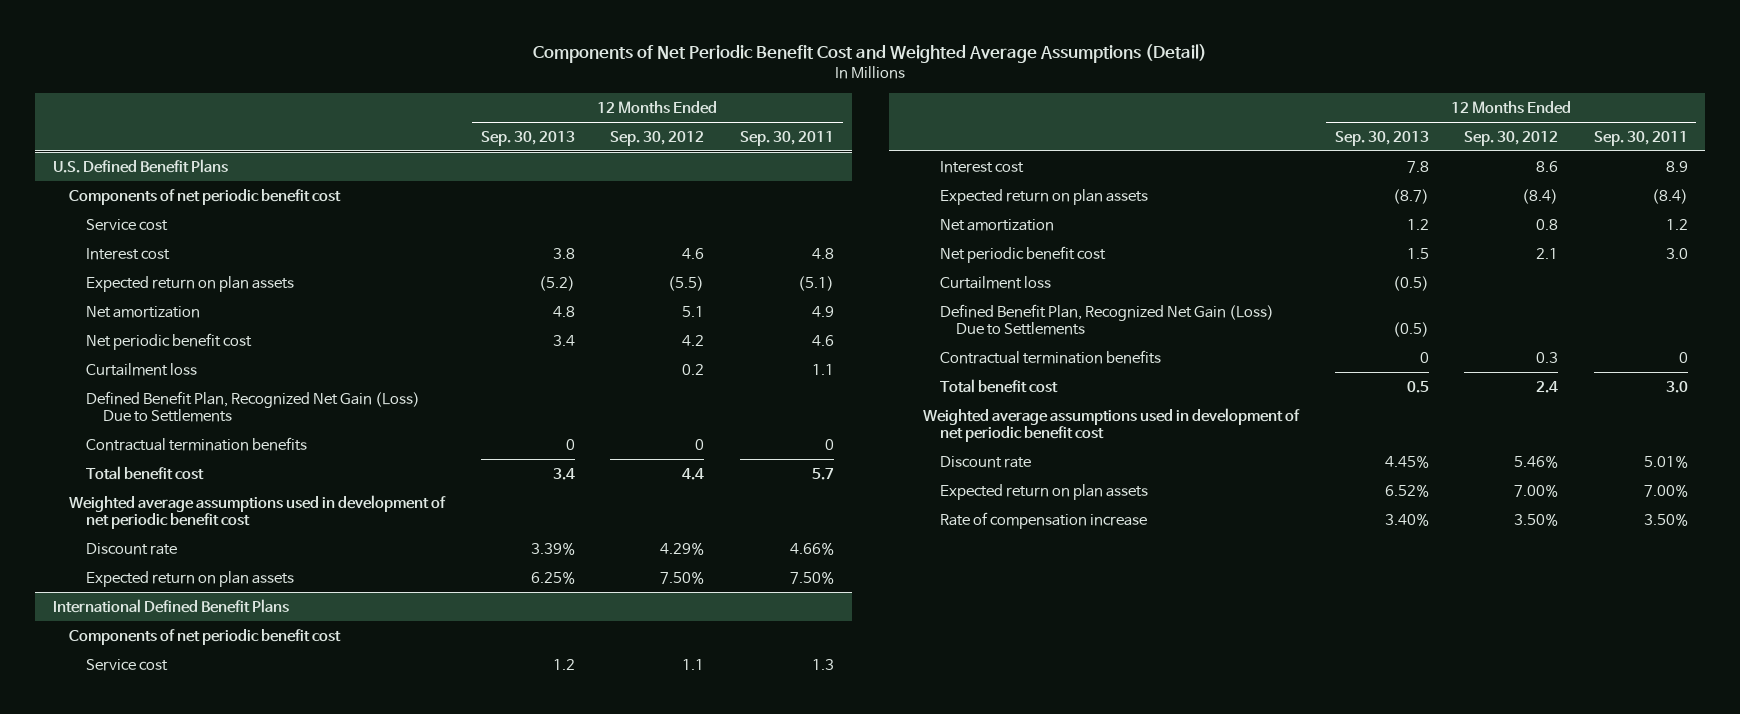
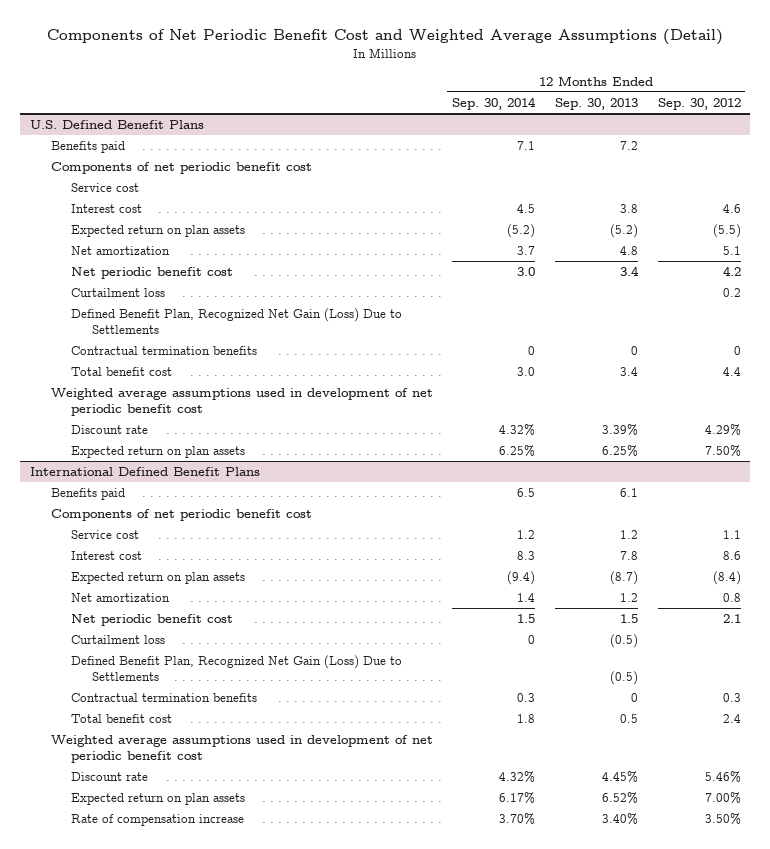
- | 12 Months Ended Sep. 30, 2013 | 12 Months Ended Sep. 30, 2012 | 12 Months Ended Sep. 30, 2011
+ | 12 Months Ended Sep. 30, 2014 | 12 Months Ended Sep. 30, 2013 | 12 Months Ended Sep. 30, 2012
@ U.S. Defined Benefit Plans
+ Benefits paid | 7.1 | 7.2 |
@ International Defined Benefit Plans
+ Benefits paid | 6.5 | 6.1 |

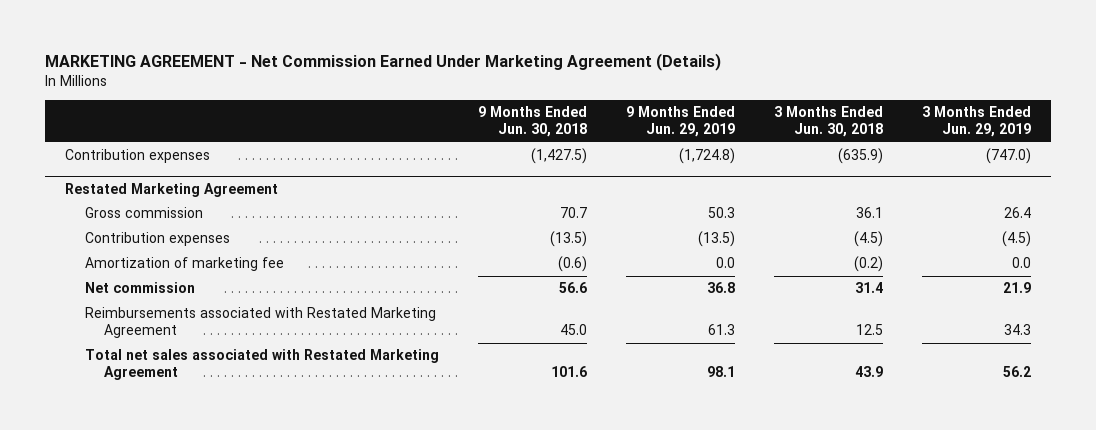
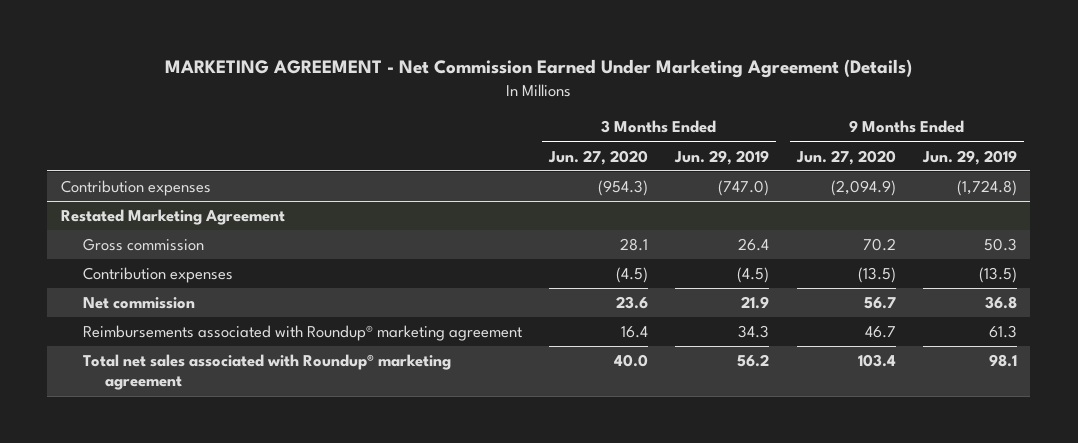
- | 9 Months Ended Jun. 30, 2018 | 9 Months Ended Jun. 29, 2019 | 3 Months Ended Jun. 30, 2018 | 3 Months Ended Jun. 29, 2019
+ | 3 Months Ended Jun. 27, 2020 | 3 Months Ended Jun. 29, 2019 | 9 Months Ended Jun. 27, 2020 | 9 Months Ended Jun. 29, 2019
@ Restated Marketing Agreement
- Amortization of marketing fee | (0.6) | 0.0 | (0.2) | 0.0
- Reimbursements associated with Restated Marketing Agreement | 45.0 | 61.3 | 12.5 | 34.3
- Total net sales associated with Restated Marketing Agreement | 101.6 | 98.1 | 43.9 | 56.2
+ Reimbursements associated with Roundup® marketing agreement | 16.4 | 34.3 | 46.7 | 61.3
+ Total net sales associated with Roundup® marketing agreement | 40.0 | 56.2 | 103.4 | 98.1

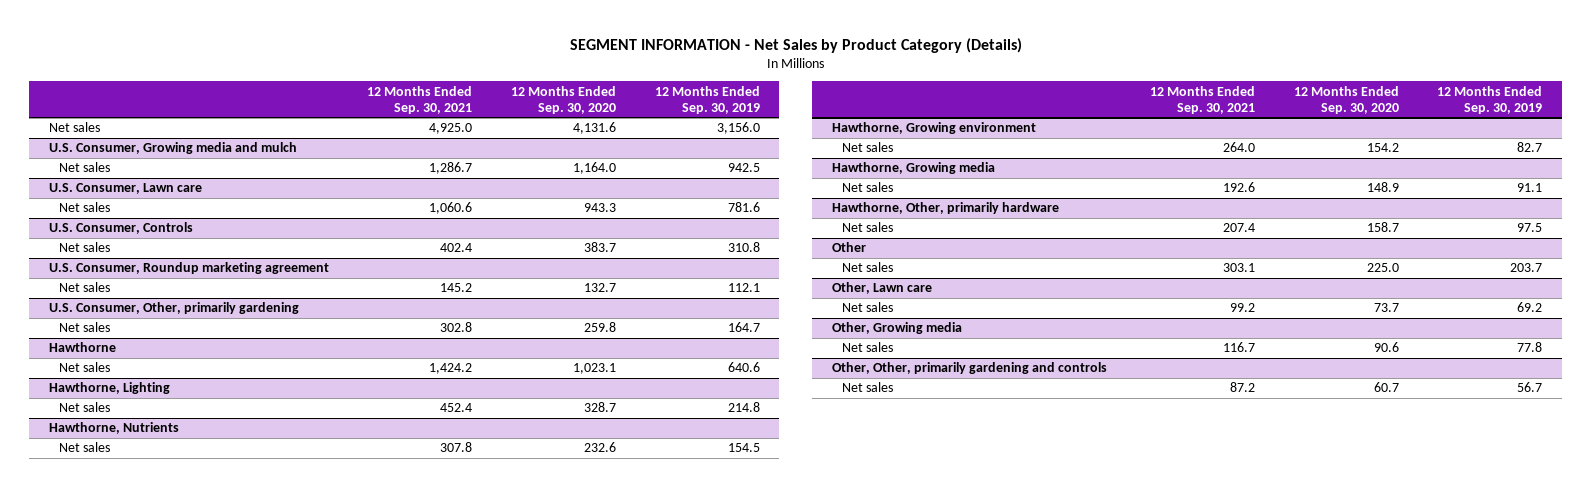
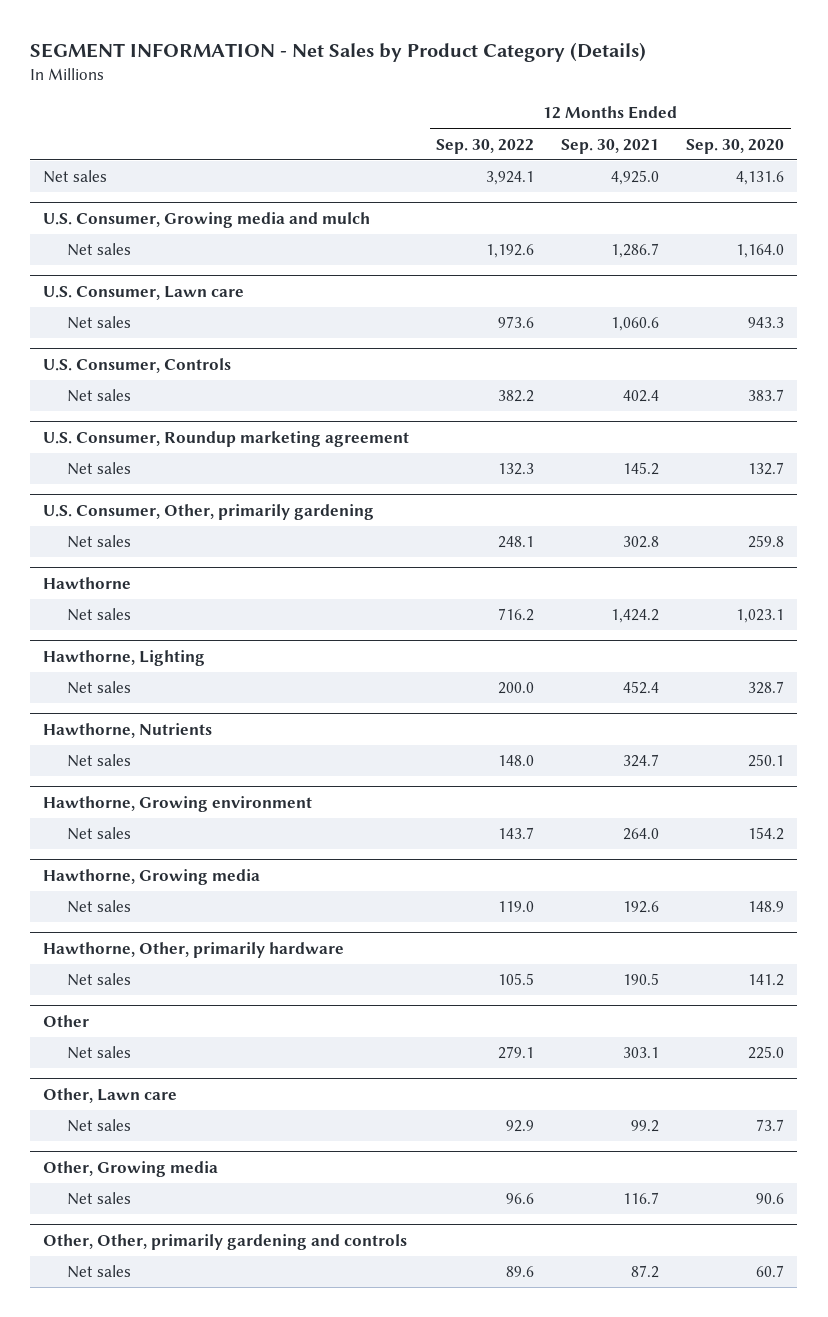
- | 12 Months Ended Sep. 30, 2021 | 12 Months Ended Sep. 30, 2020 | 12 Months Ended Sep. 30, 2019
+ | 12 Months Ended Sep. 30, 2022 | 12 Months Ended Sep. 30, 2021 | 12 Months Ended Sep. 30, 2020
@ Hawthorne, Nutrients
- Net sales | 307.8 | 232.6 | 154.5
+ Net sales | 148.0 | 324.7 | 250.1
@ Hawthorne, Other, primarily hardware
- Net sales | 207.4 | 158.7 | 97.5
+ Net sales | 105.5 | 190.5 | 141.2

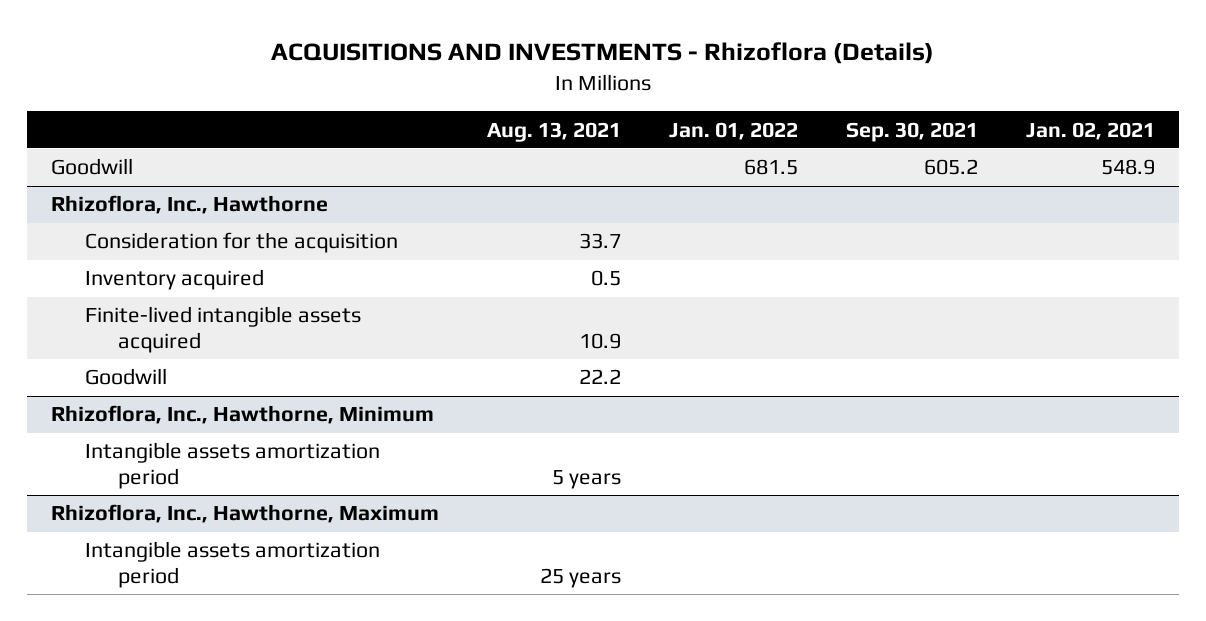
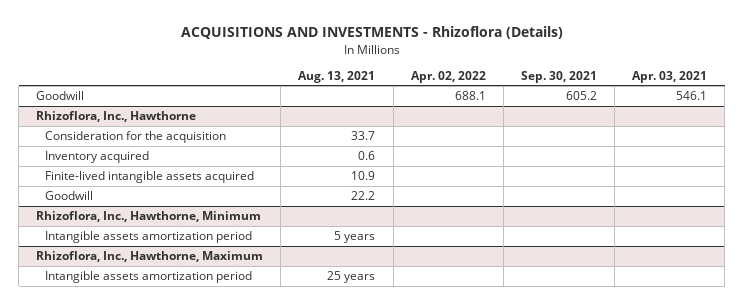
- | Aug. 13, 2021 | Jan. 01, 2022 | Sep. 30, 2021 | Jan. 02, 2021
+ | Aug. 13, 2021 | Apr. 02, 2022 | Sep. 30, 2021 | Apr. 03, 2021
@ Rhizoflora, Inc., Hawthorne
- Inventory acquired | 0.5 | | |
+ Inventory acquired | 0.6 | | |

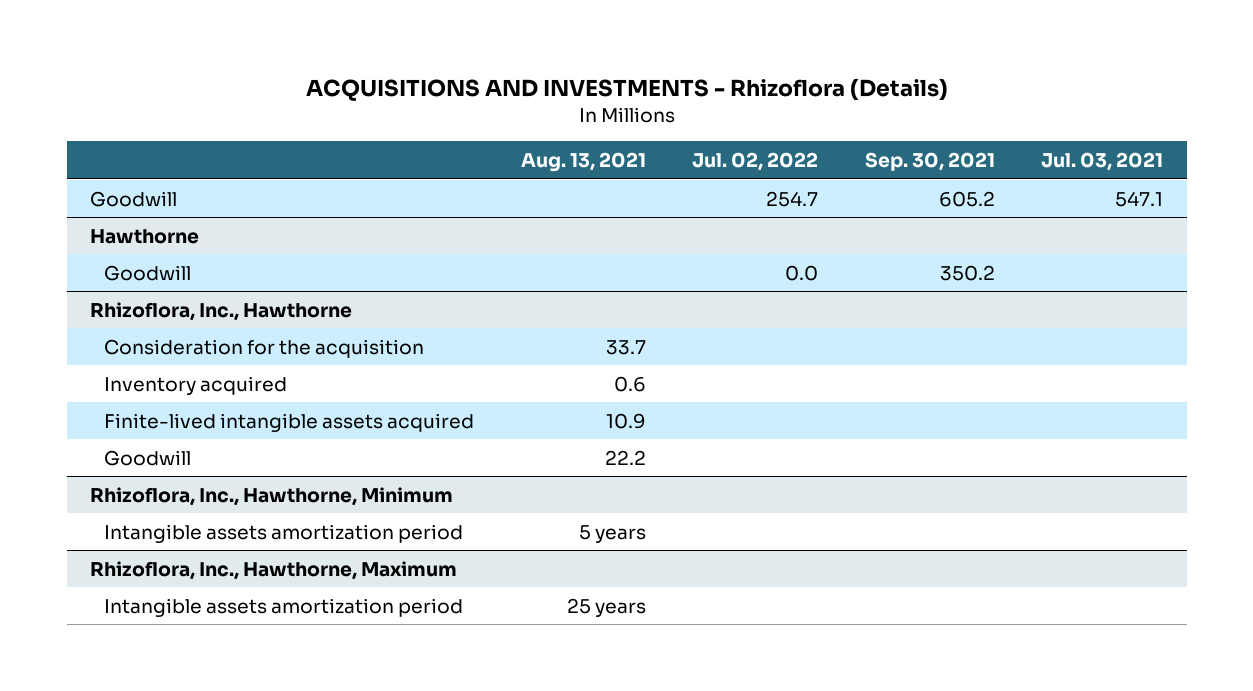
- | Aug. 13, 2021 | Apr. 02, 2022 | Sep. 30, 2021 | Apr. 03, 2021
+ | Aug. 13, 2021 | Jul. 02, 2022 | Sep. 30, 2021 | Jul. 03, 2021
+ Hawthorne
+ Goodwill | | 0.0 | 350.2 |

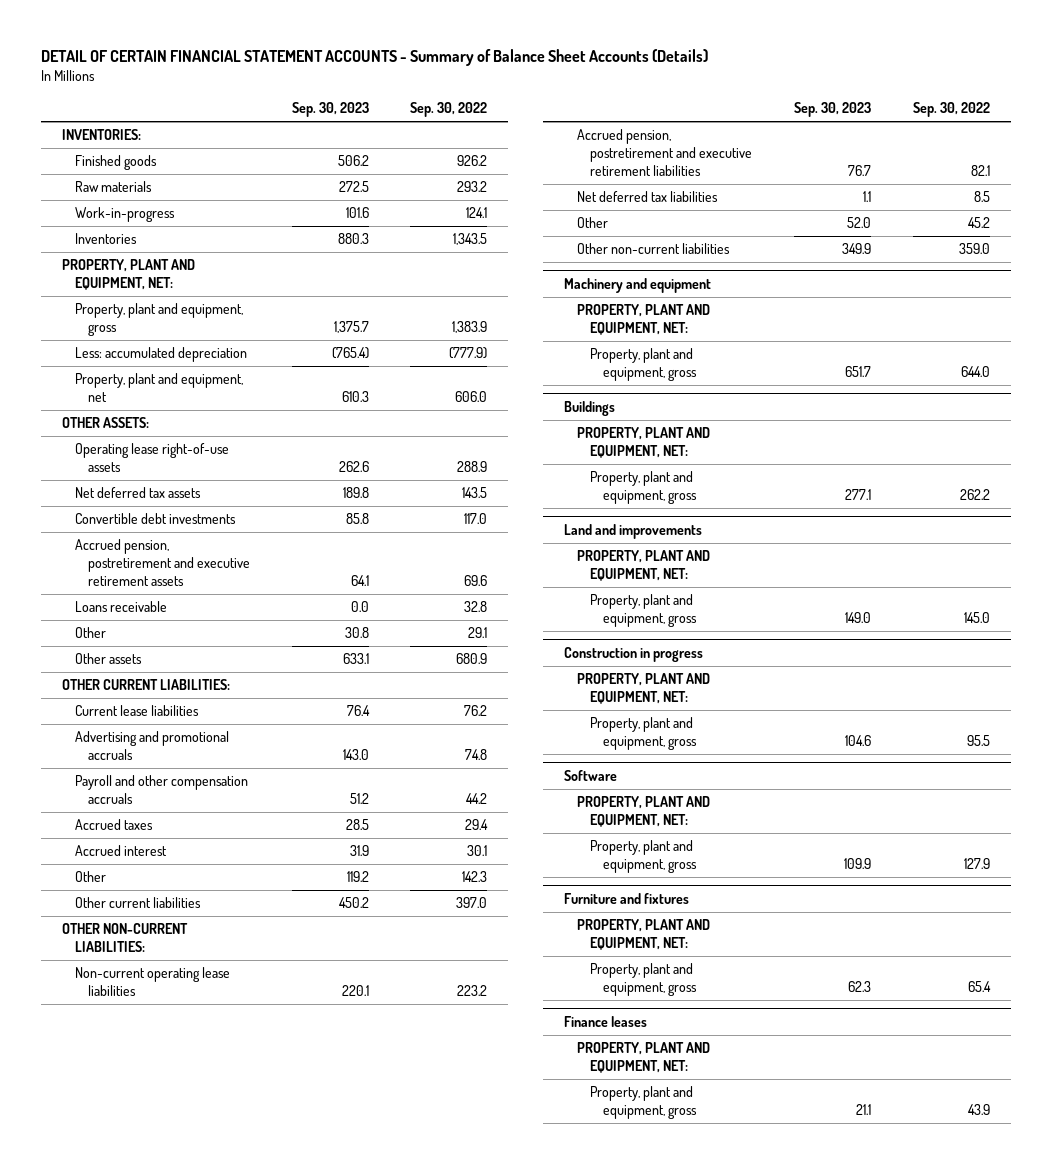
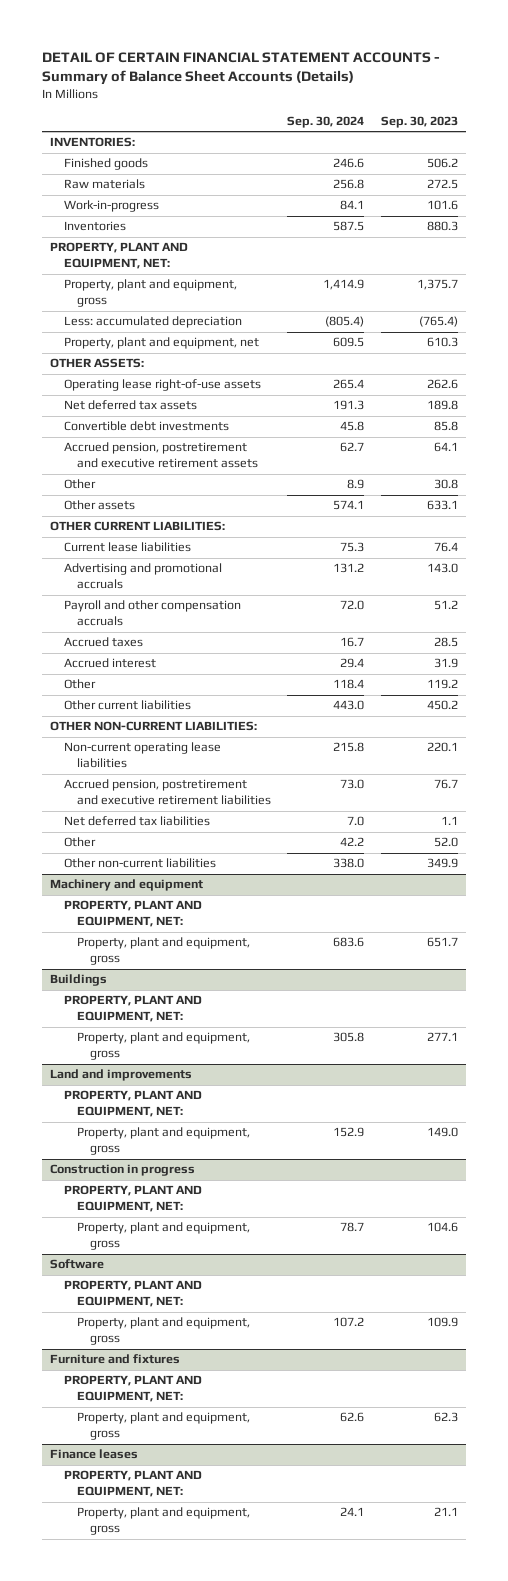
- | Sep. 30, 2023 | Sep. 30, 2022
+ | Sep. 30, 2024 | Sep. 30, 2023
- Loans receivable | 0.0 | 32.8

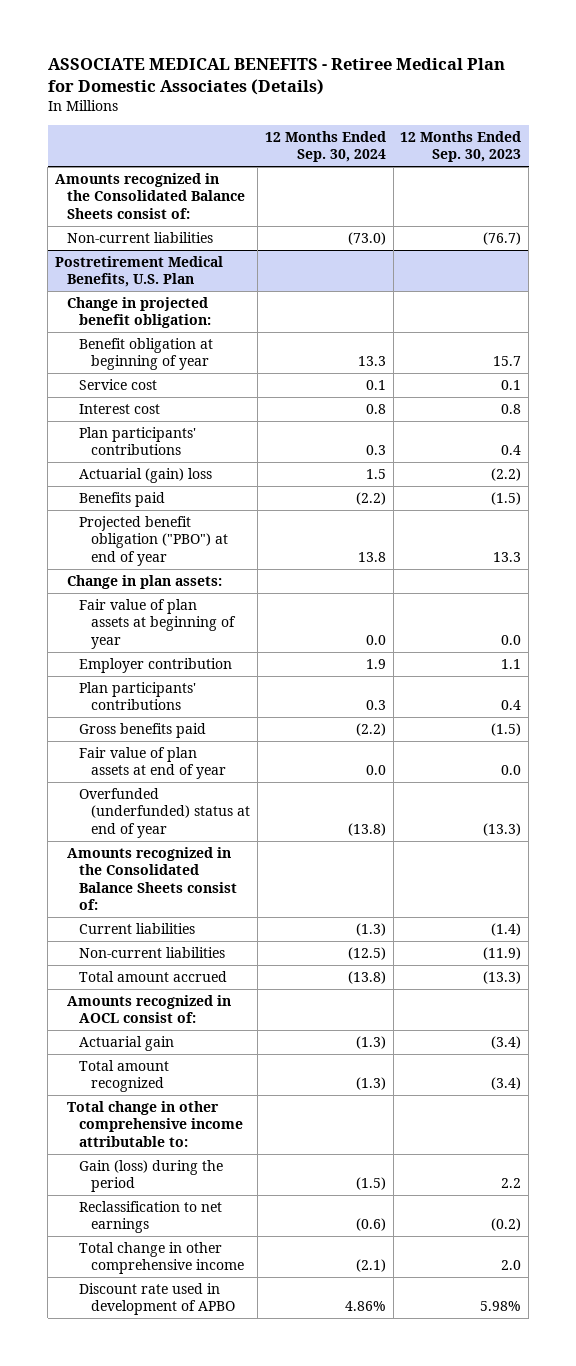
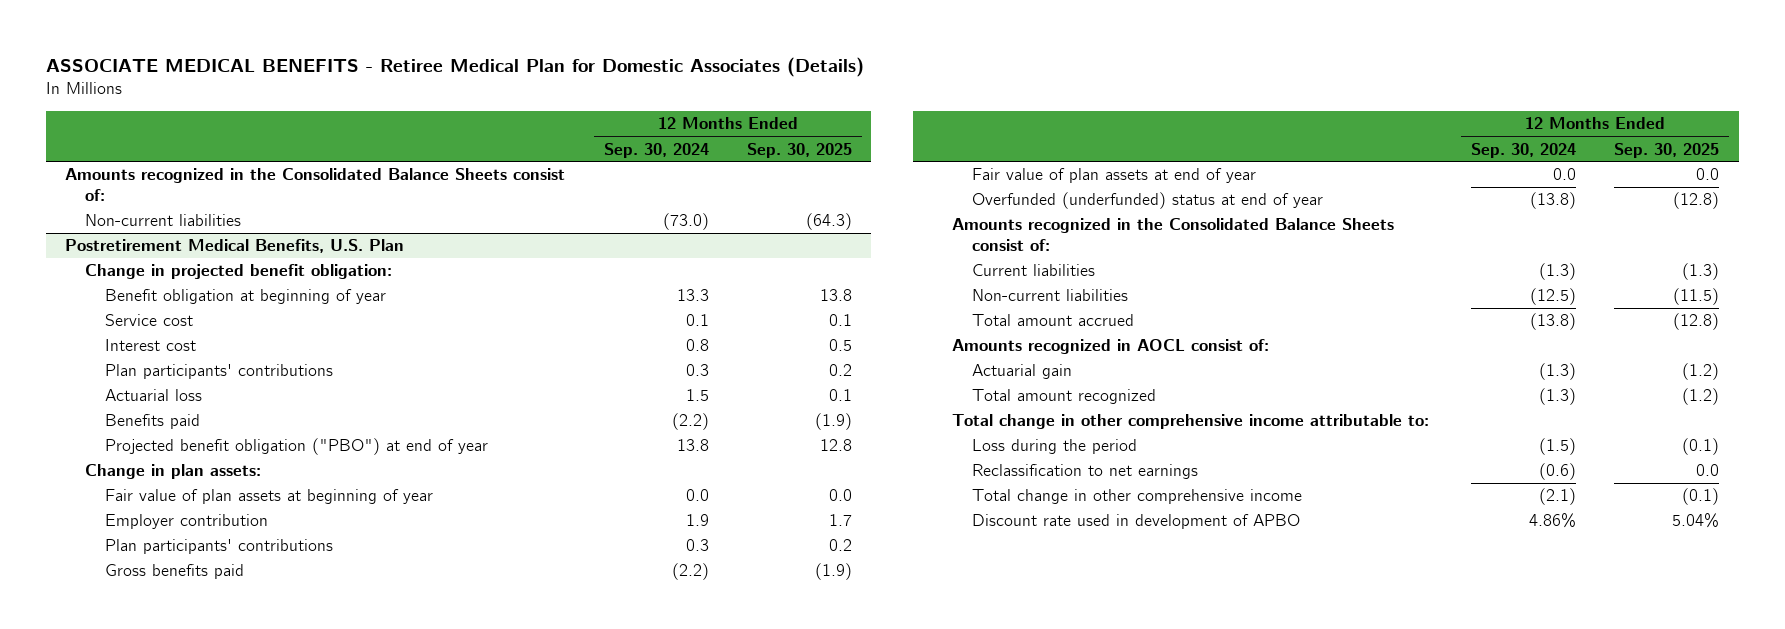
- | 12 Months Ended Sep. 30, 2024 | 12 Months Ended Sep. 30, 2023
+ | 12 Months Ended Sep. 30, 2024 | 12 Months Ended Sep. 30, 2025
@ Postretirement Medical Benefits, U.S. Plan
- Actuarial (gain) loss | 1.5 | (2.2)
+ Actuarial loss | 1.5 | 0.1
- Gain (loss) during the period | (1.5) | 2.2
+ Loss during the period | (1.5) | (0.1)

